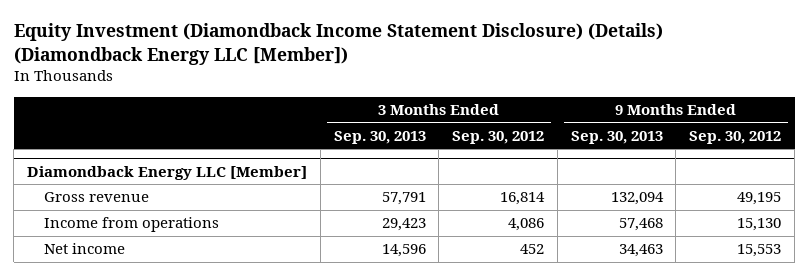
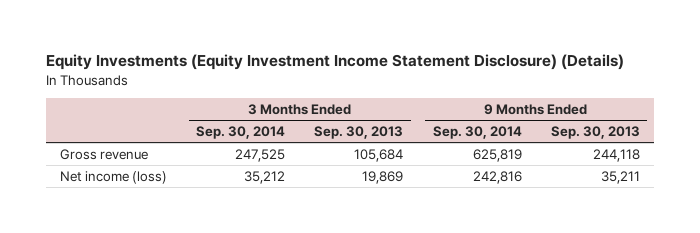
- Equity Investment (Diamondback Income Statement Disclosure) (Details) (Diamondback Energy LLC [Member])
+ Equity Investments (Equity Investment Income Statement Disclosure) (Details)
- | 3 Months Ended Sep. 30, 2013 | 3 Months Ended Sep. 30, 2012 | 9 Months Ended Sep. 30, 2013 | 9 Months Ended Sep. 30, 2012
+ | 3 Months Ended Sep. 30, 2014 | 3 Months Ended Sep. 30, 2013 | 9 Months Ended Sep. 30, 2014 | 9 Months Ended Sep. 30, 2013
- Diamondback Energy LLC [Member]
- Gross revenue | 57,791 | 16,814 | 132,094 | 49,195
- Income from operations | 29,423 | 4,086 | 57,468 | 15,130
- Net income | 14,596 | 452 | 34,463 | 15,553
+ Gross revenue | 247,525 | 105,684 | 625,819 | 244,118
+ Net income (loss) | 35,212 | 19,869 | 242,816 | 35,211

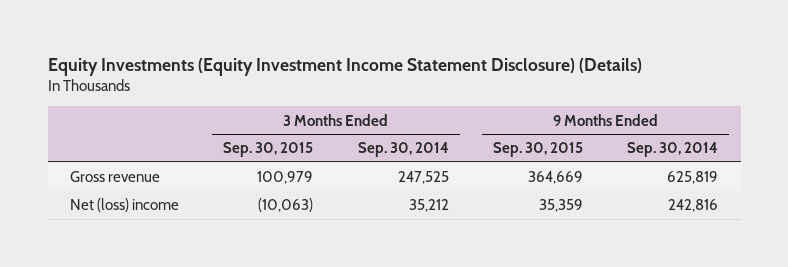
- | 3 Months Ended Sep. 30, 2014 | 3 Months Ended Sep. 30, 2013 | 9 Months Ended Sep. 30, 2014 | 9 Months Ended Sep. 30, 2013
+ | 3 Months Ended Sep. 30, 2015 | 3 Months Ended Sep. 30, 2014 | 9 Months Ended Sep. 30, 2015 | 9 Months Ended Sep. 30, 2014
- Net income (loss) | 35,212 | 19,869 | 242,816 | 35,211
+ Net (loss) income | (10,063) | 35,212 | 35,359 | 242,816

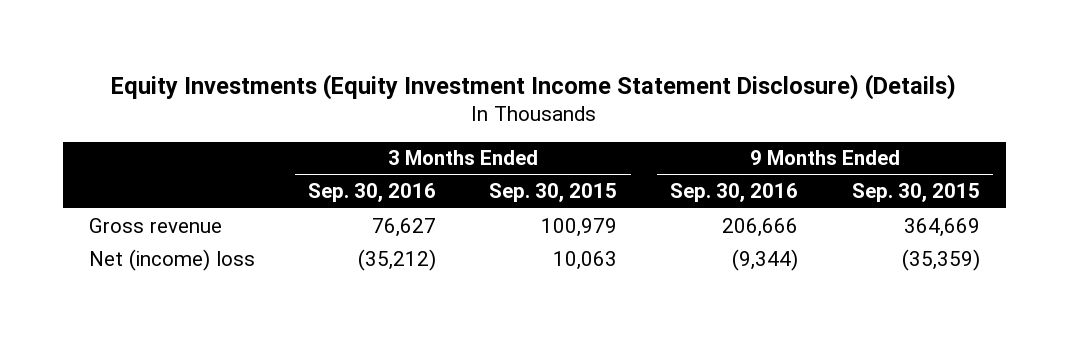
- | 3 Months Ended Sep. 30, 2015 | 3 Months Ended Sep. 30, 2014 | 9 Months Ended Sep. 30, 2015 | 9 Months Ended Sep. 30, 2014
+ | 3 Months Ended Sep. 30, 2016 | 3 Months Ended Sep. 30, 2015 | 9 Months Ended Sep. 30, 2016 | 9 Months Ended Sep. 30, 2015
- Net (loss) income | (10,063) | 35,212 | 35,359 | 242,816
+ Net (income) loss | (35,212) | 10,063 | (9,344) | (35,359)

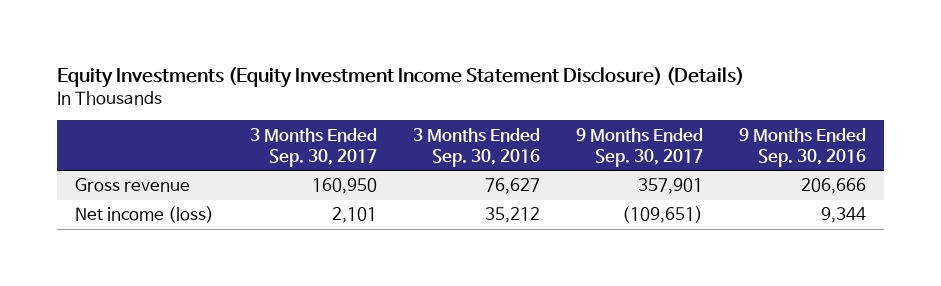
- | 3 Months Ended Sep. 30, 2016 | 3 Months Ended Sep. 30, 2015 | 9 Months Ended Sep. 30, 2016 | 9 Months Ended Sep. 30, 2015
+ | 3 Months Ended Sep. 30, 2017 | 3 Months Ended Sep. 30, 2016 | 9 Months Ended Sep. 30, 2017 | 9 Months Ended Sep. 30, 2016
- Net (income) loss | (35,212) | 10,063 | (9,344) | (35,359)
+ Net income (loss) | 2,101 | 35,212 | (109,651) | 9,344

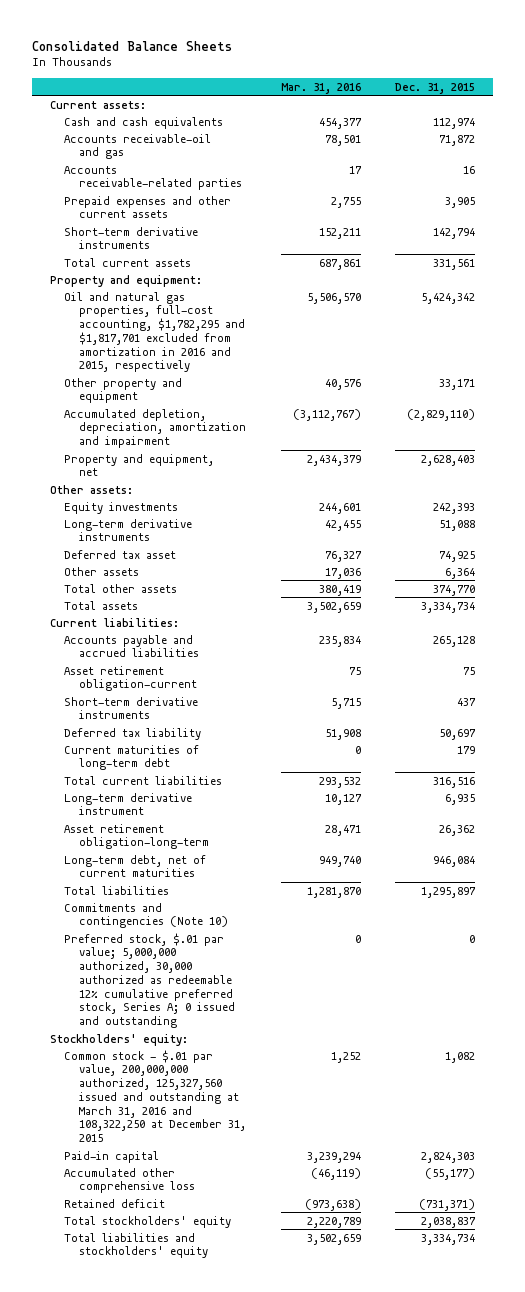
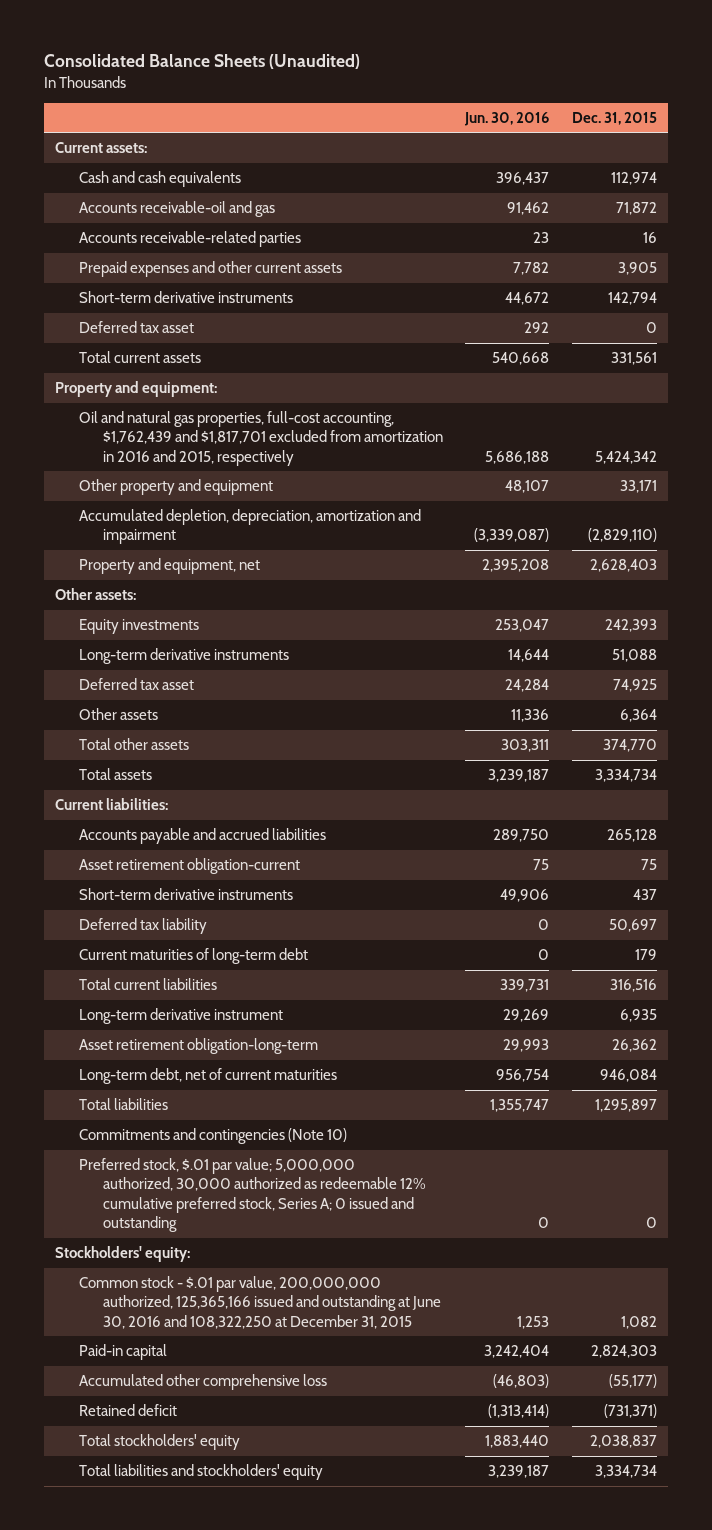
- Consolidated Balance Sheets
+ Consolidated Balance Sheets (Unaudited)
- | Mar. 31, 2016 | Dec. 31, 2015
+ | Jun. 30, 2016 | Dec. 31, 2015
+ Deferred tax asset | 292 | 0
- Oil and natural gas properties, full-cost accounting, $1,782,295 and $1,817,701 excluded from amortization in 2016 and 2015, respectively | 5,506,570 | 5,424,342
+ Oil and natural gas properties, full-cost accounting, $1,762,439 and $1,817,701 excluded from amortization in 2016 and 2015, respectively | 5,686,188 | 5,424,342
- Common stock - $.01 par value, 200,000,000 authorized, 125,327,560 issued and outstanding at March 31, 2016 and 108,322,250 at December 31, 2015 | 1,252 | 1,082
+ Common stock - $.01 par value, 200,000,000 authorized, 125,365,166 issued and outstanding at June 30, 2016 and 108,322,250 at December 31, 2015 | 1,253 | 1,082

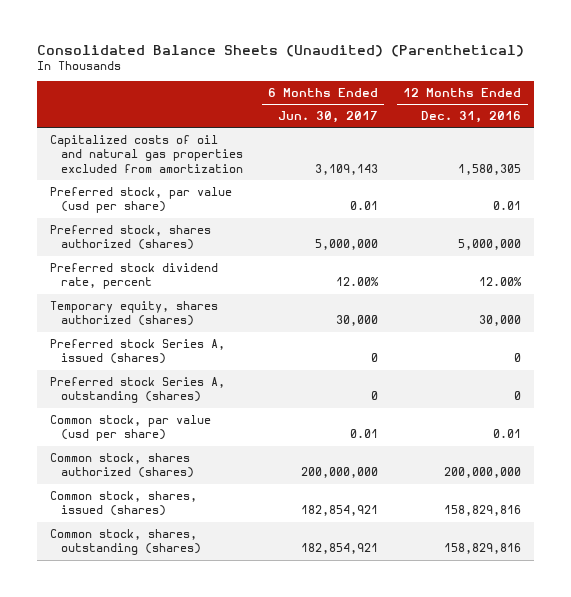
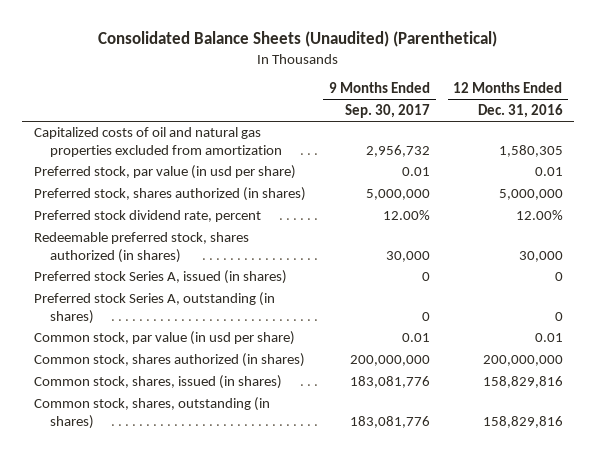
- | 6 Months Ended Jun. 30, 2017 | 12 Months Ended Dec. 31, 2016
+ | 9 Months Ended Sep. 30, 2017 | 12 Months Ended Dec. 31, 2016
- Preferred stock, par value (usd per share) | 0.01 | 0.01
- Preferred stock, shares authorized (shares) | 5,000,000 | 5,000,000
+ Preferred stock, par value (in usd per share) | 0.01 | 0.01
+ Preferred stock, shares authorized (in shares) | 5,000,000 | 5,000,000
- Temporary equity, shares authorized (shares) | 30,000 | 30,000
- Preferred stock Series A, issued (shares) | 0 | 0
- Preferred stock Series A, outstanding (shares) | 0 | 0
- Common stock, par value (usd per share) | 0.01 | 0.01
- Common stock, shares authorized (shares) | 200,000,000 | 200,000,000
- Common stock, shares, issued (shares) | 182,854,921 | 158,829,816
- Common stock, shares, outstanding (shares) | 182,854,921 | 158,829,816
+ Redeemable preferred stock, shares authorized (in shares) | 30,000 | 30,000
+ Preferred stock Series A, issued (in shares) | 0 | 0
+ Preferred stock Series A, outstanding (in shares) | 0 | 0
+ Common stock, par value (in usd per share) | 0.01 | 0.01
+ Common stock, shares authorized (in shares) | 200,000,000 | 200,000,000
+ Common stock, shares, issued (in shares) | 183,081,776 | 158,829,816
+ Common stock, shares, outstanding (in shares) | 183,081,776 | 158,829,816

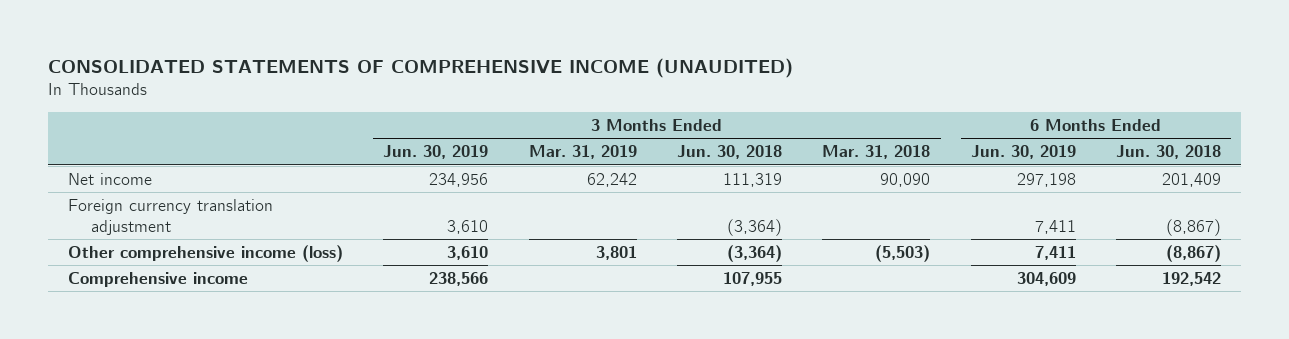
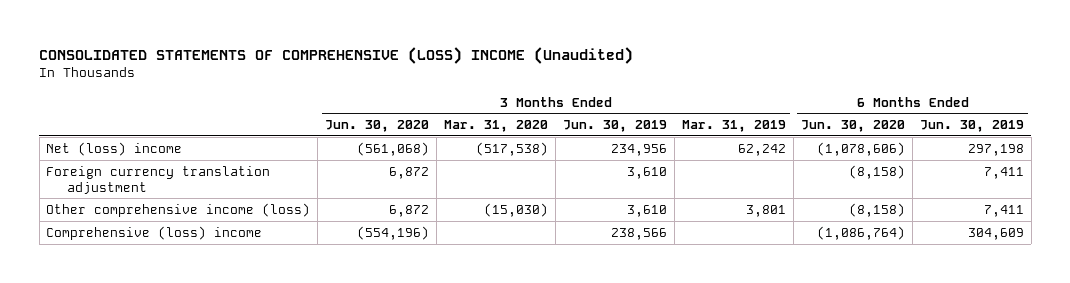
- CONSOLIDATED STATEMENTS OF COMPREHENSIVE INCOME (UNAUDITED)
+ CONSOLIDATED STATEMENTS OF COMPREHENSIVE (LOSS) INCOME (Unaudited)
- | 3 Months Ended Jun. 30, 2019 | 3 Months Ended Mar. 31, 2019 | 3 Months Ended Jun. 30, 2018 | 3 Months Ended Mar. 31, 2018 | 6 Months Ended Jun. 30, 2019 | 6 Months Ended Jun. 30, 2018
+ | 3 Months Ended Jun. 30, 2020 | 3 Months Ended Mar. 31, 2020 | 3 Months Ended Jun. 30, 2019 | 3 Months Ended Mar. 31, 2019 | 6 Months Ended Jun. 30, 2020 | 6 Months Ended Jun. 30, 2019
- Net income | 234,956 | 62,242 | 111,319 | 90,090 | 297,198 | 201,409
+ Net (loss) income | (561,068) | (517,538) | 234,956 | 62,242 | (1,078,606) | 297,198
- Comprehensive income | 238,566 | | 107,955 | | 304,609 | 192,542
+ Comprehensive (loss) income | (554,196) | | 238,566 | | (1,086,764) | 304,609

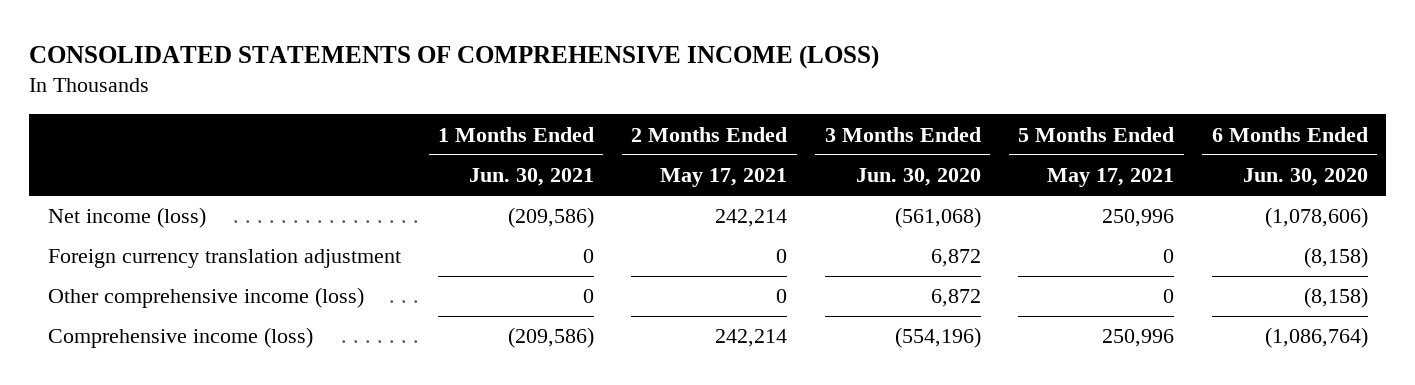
- CONSOLIDATED STATEMENTS OF COMPREHENSIVE (LOSS) INCOME (Unaudited)
+ CONSOLIDATED STATEMENTS OF COMPREHENSIVE INCOME (LOSS)
- | 3 Months Ended Jun. 30, 2020 | 3 Months Ended Mar. 31, 2020 | 3 Months Ended Jun. 30, 2019 | 3 Months Ended Mar. 31, 2019 | 6 Months Ended Jun. 30, 2020 | 6 Months Ended Jun. 30, 2019
+ | 1 Months Ended Jun. 30, 2021 | 2 Months Ended May 17, 2021 | 3 Months Ended Jun. 30, 2020 | 5 Months Ended May 17, 2021 | 6 Months Ended Jun. 30, 2020
- Net (loss) income | (561,068) | (517,538) | 234,956 | 62,242 | (1,078,606) | 297,198
+ Net income (loss) | (209,586) | 242,214 | (561,068) | 250,996 | (1,078,606)
- Comprehensive (loss) income | (554,196) | | 238,566 | | (1,086,764) | 304,609
+ Comprehensive income (loss) | (209,586) | 242,214 | (554,196) | 250,996 | (1,086,764)

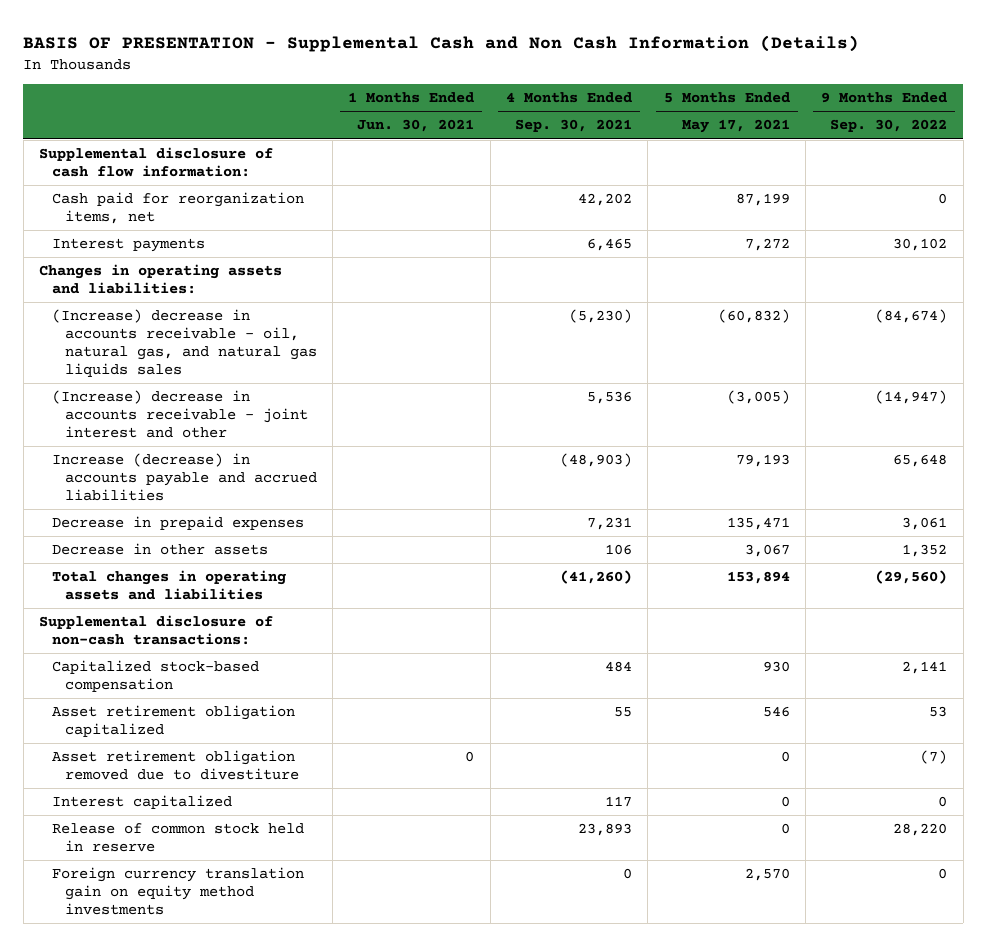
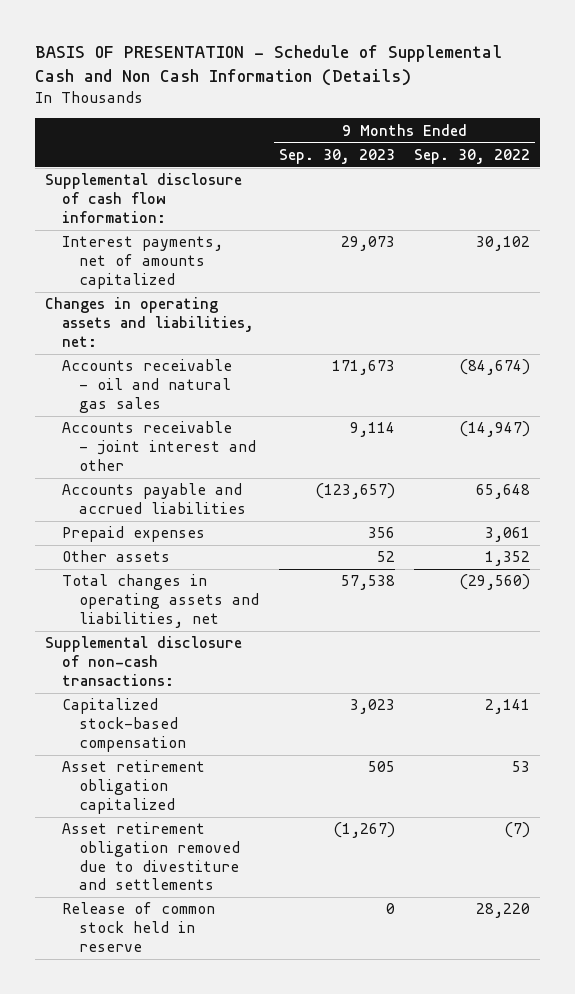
- BASIS OF PRESENTATION - Supplemental Cash and Non Cash Information (Details)
+ BASIS OF PRESENTATION - Schedule of Supplemental Cash and Non Cash Information (Details)
- | 1 Months Ended Jun. 30, 2021 | 4 Months Ended Sep. 30, 2021 | 5 Months Ended May 17, 2021 | 9 Months Ended Sep. 30, 2022
+ | 9 Months Ended Sep. 30, 2023 | 9 Months Ended Sep. 30, 2022
- Cash paid for reorganization items, net | | 42,202 | 87,199 | 0
- Interest payments | | 6,465 | 7,272 | 30,102
- Changes in operating assets and liabilities:
- (Increase) decrease in accounts receivable - oil, natural gas, and natural gas liquids sales | | (5,230) | (60,832) | (84,674)
- (Increase) decrease in accounts receivable - joint interest and other | | 5,536 | (3,005) | (14,947)
- Increase (decrease) in accounts payable and accrued liabilities | | (48,903) | 79,193 | 65,648
- Decrease in prepaid expenses | | 7,231 | 135,471 | 3,061
- Decrease in other assets | | 106 | 3,067 | 1,352
- Total changes in operating assets and liabilities | | (41,260) | 153,894 | (29,560)
+ Interest payments, net of amounts capitalized | 29,073 | 30,102
+ Changes in operating assets and liabilities, net:
+ Accounts receivable - oil and natural gas sales | 171,673 | (84,674)
+ Accounts receivable - joint interest and other | 9,114 | (14,947)
+ Accounts payable and accrued liabilities | (123,657) | 65,648
+ Prepaid expenses | 356 | 3,061
+ Other assets | 52 | 1,352
+ Total changes in operating assets and liabilities, net | 57,538 | (29,560)
- Asset retirement obligation removed due to divestiture | 0 | | 0 | (7)
- Interest capitalized | | 117 | 0 | 0
+ Asset retirement obligation removed due to divestiture and settlements | (1,267) | (7)
- Foreign currency translation gain on equity method investments | | 0 | 2,570 | 0

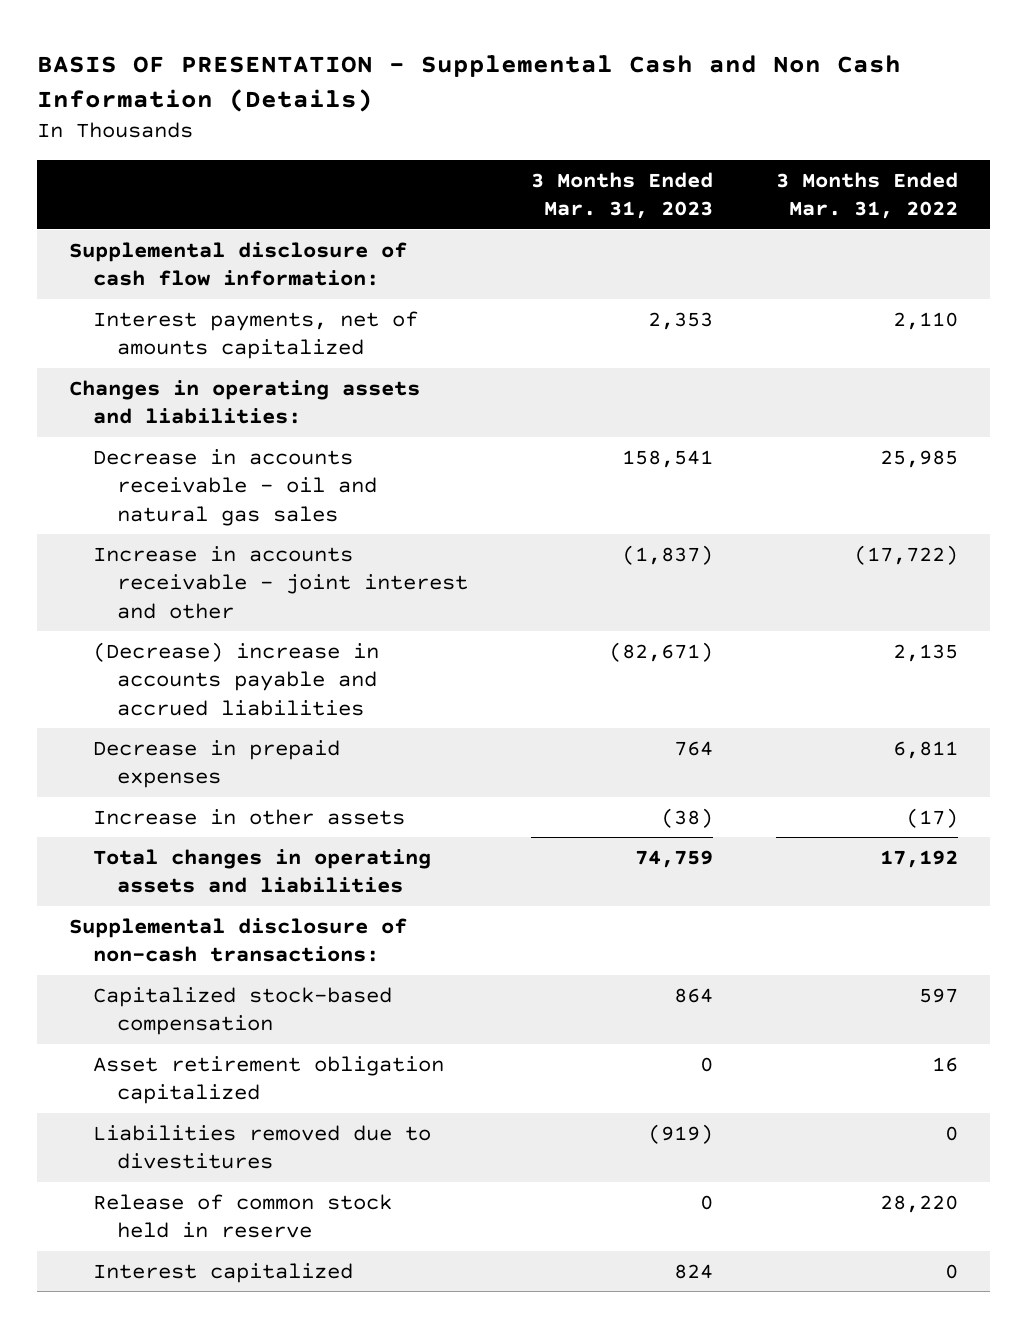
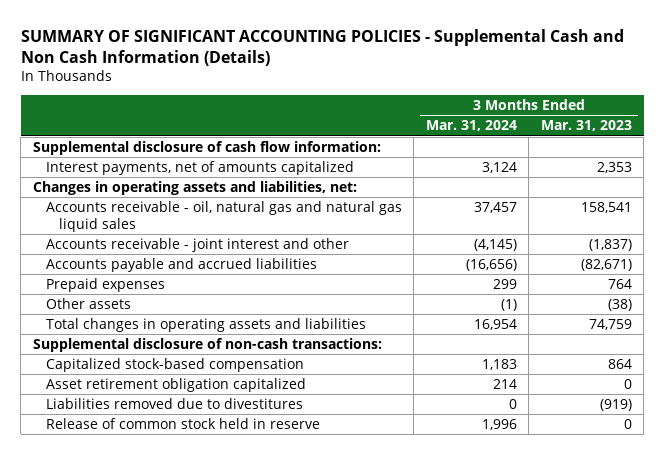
- BASIS OF PRESENTATION - Supplemental Cash and Non Cash Information (Details)
+ SUMMARY OF SIGNIFICANT ACCOUNTING POLICIES - Supplemental Cash and Non Cash Information (Details)
- | 3 Months Ended Mar. 31, 2023 | 3 Months Ended Mar. 31, 2022
+ | 3 Months Ended Mar. 31, 2024 | 3 Months Ended Mar. 31, 2023
- Changes in operating assets and liabilities:
- Decrease in accounts receivable - oil and natural gas sales | 158,541 | 25,985
- Increase in accounts receivable - joint interest and other | (1,837) | (17,722)
- (Decrease) increase in accounts payable and accrued liabilities | (82,671) | 2,135
- Decrease in prepaid expenses | 764 | 6,811
- Increase in other assets | (38) | (17)
+ Changes in operating assets and liabilities, net:
+ Accounts receivable - oil, natural gas and natural gas liquid sales | 37,457 | 158,541
+ Accounts receivable - joint interest and other | (4,145) | (1,837)
+ Accounts payable and accrued liabilities | (16,656) | (82,671)
+ Prepaid expenses | 299 | 764
+ Other assets | (1) | (38)
- Interest capitalized | 824 | 0

